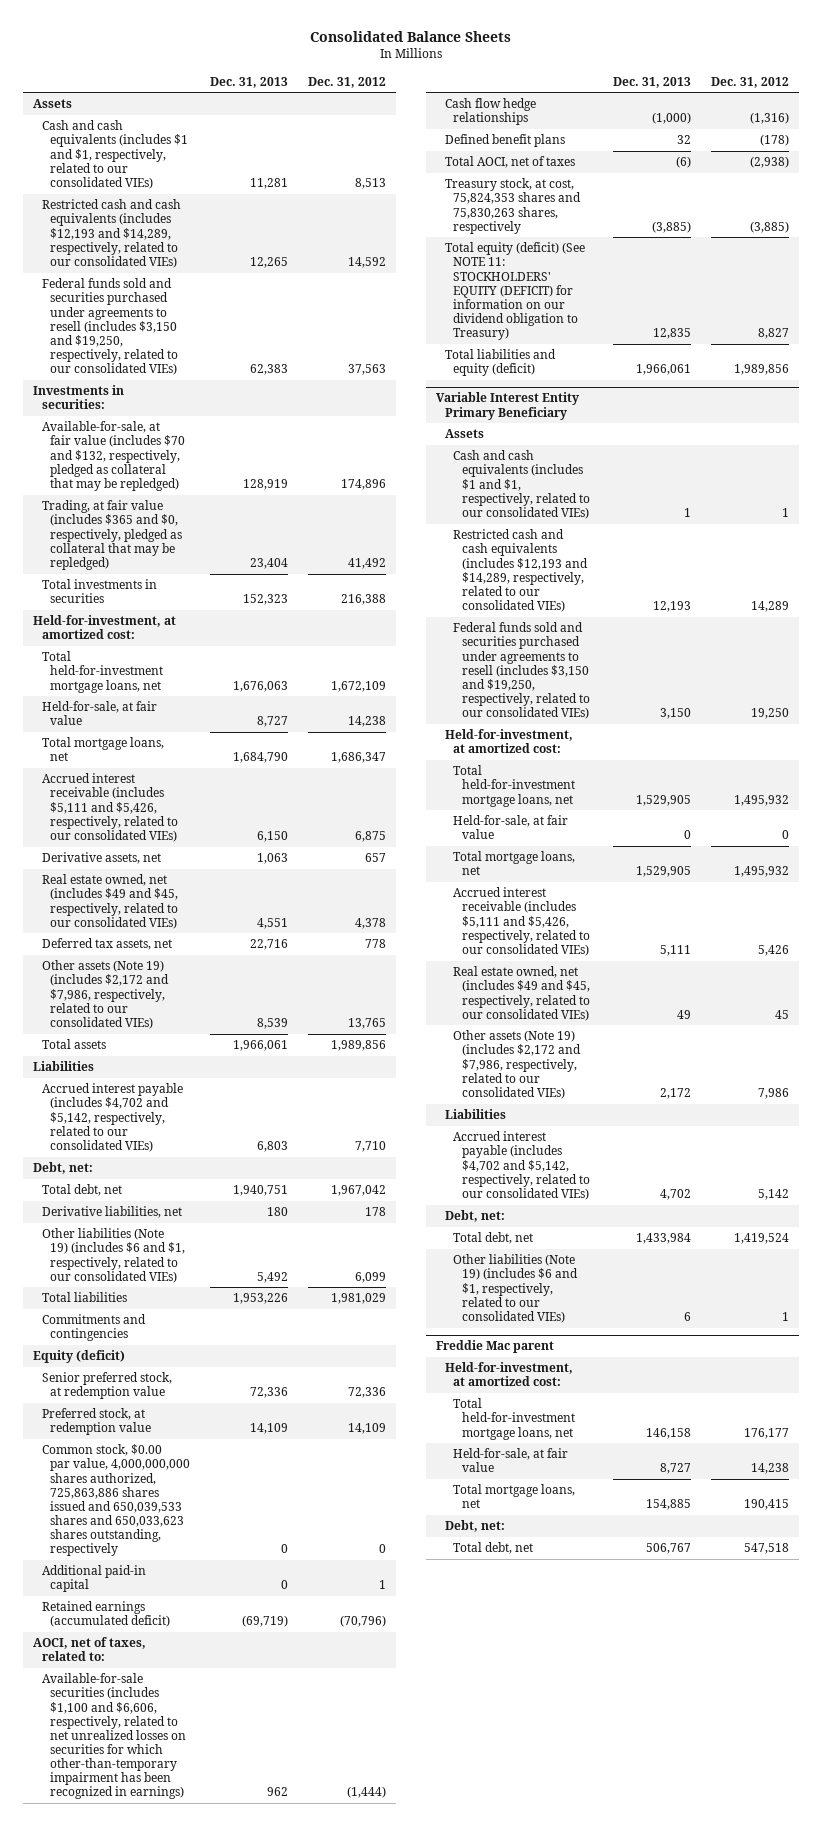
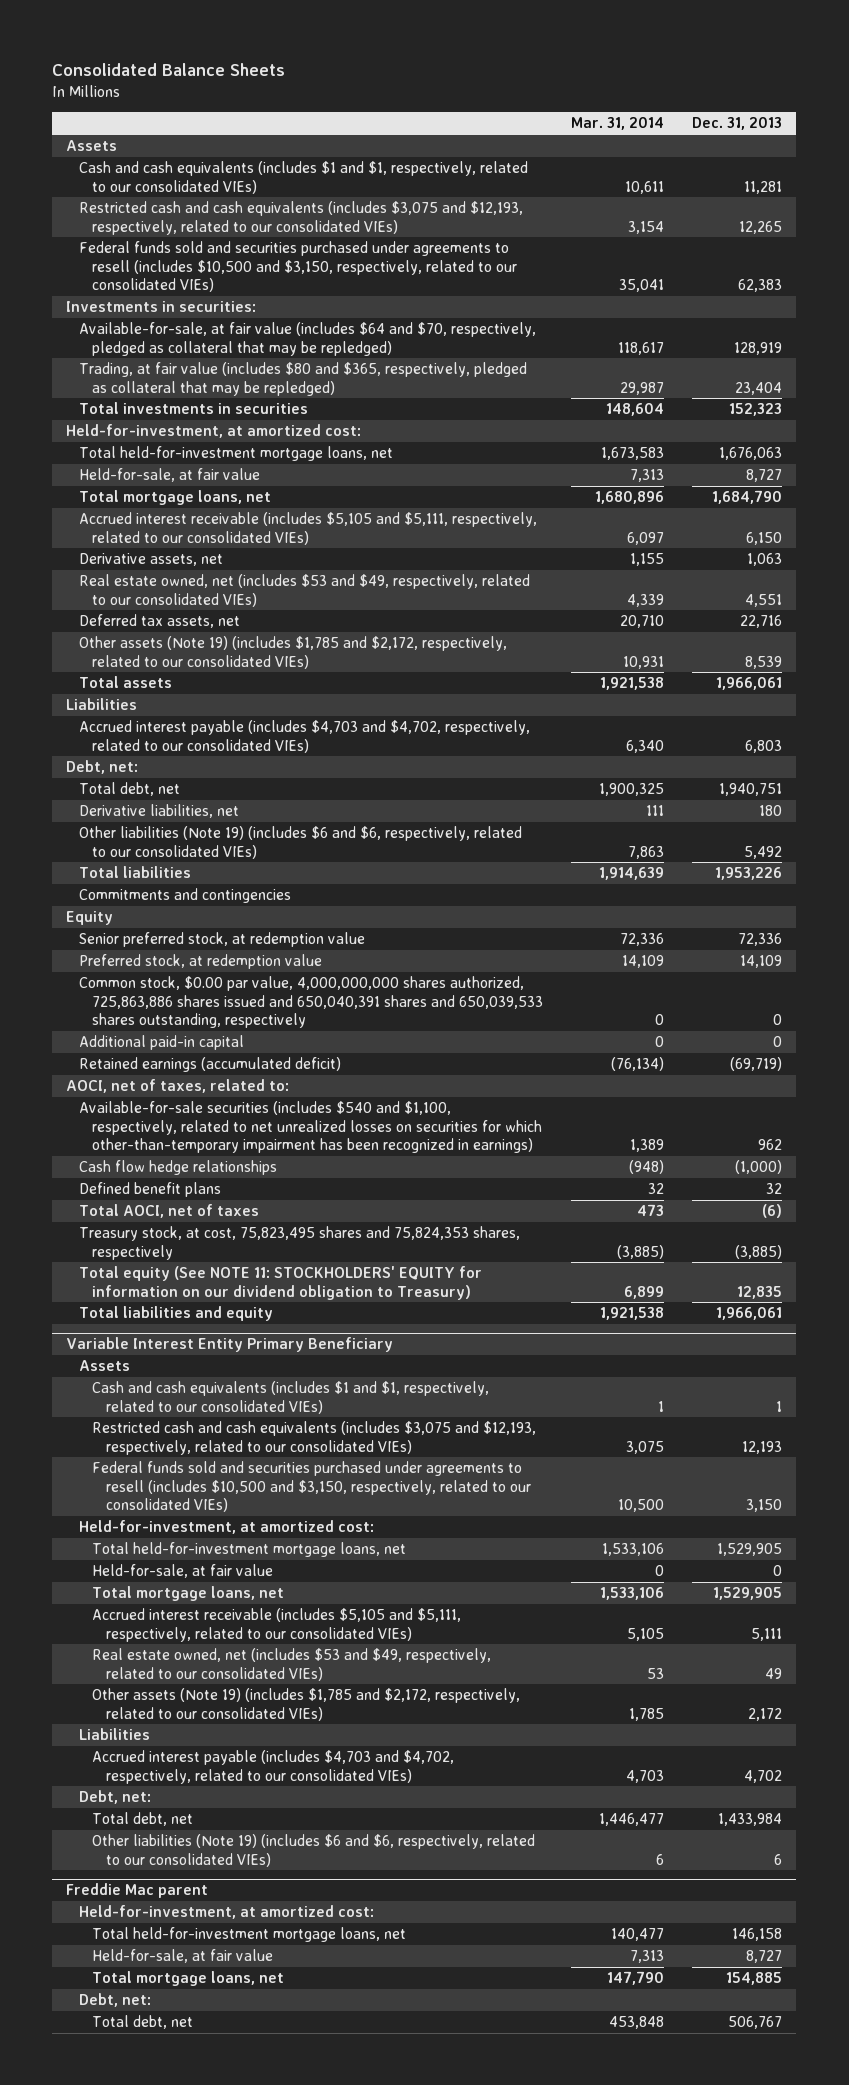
- | Dec. 31, 2013 | Dec. 31, 2012
+ | Mar. 31, 2014 | Dec. 31, 2013
- Restricted cash and cash equivalents (includes $12,193 and $14,289, respectively, related to our consolidated VIEs) | 12,265 | 14,592
- Federal funds sold and securities purchased under agreements to resell (includes $3,150 and $19,250, respectively, related to our consolidated VIEs) | 62,383 | 37,563
+ Restricted cash and cash equivalents (includes $3,075 and $12,193, respectively, related to our consolidated VIEs) | 3,154 | 12,265
+ Federal funds sold and securities purchased under agreements to resell (includes $10,500 and $3,150, respectively, related to our consolidated VIEs) | 35,041 | 62,383
- Available-for-sale, at fair value (includes $70 and $132, respectively, pledged as collateral that may be repledged) | 128,919 | 174,896
- Trading, at fair value (includes $365 and $0, respectively, pledged as collateral that may be repledged) | 23,404 | 41,492
+ Available-for-sale, at fair value (includes $64 and $70, respectively, pledged as collateral that may be repledged) | 118,617 | 128,919
+ Trading, at fair value (includes $80 and $365, respectively, pledged as collateral that may be repledged) | 29,987 | 23,404
- Accrued interest receivable (includes $5,111 and $5,426, respectively, related to our consolidated VIEs) | 6,150 | 6,875
+ Accrued interest receivable (includes $5,105 and $5,111, respectively, related to our consolidated VIEs) | 6,097 | 6,150
- Real estate owned, net (includes $49 and $45, respectively, related to our consolidated VIEs) | 4,551 | 4,378
+ Real estate owned, net (includes $53 and $49, respectively, related to our consolidated VIEs) | 4,339 | 4,551
- Other assets (Note 19) (includes $2,172 and $7,986, respectively, related to our consolidated VIEs) | 8,539 | 13,765
+ Other assets (Note 19) (includes $1,785 and $2,172, respectively, related to our consolidated VIEs) | 10,931 | 8,539
- Accrued interest payable (includes $4,702 and $5,142, respectively, related to our consolidated VIEs) | 6,803 | 7,710
+ Accrued interest payable (includes $4,703 and $4,702, respectively, related to our consolidated VIEs) | 6,340 | 6,803
- Other liabilities (Note 19) (includes $6 and $1, respectively, related to our consolidated VIEs) | 5,492 | 6,099
+ Other liabilities (Note 19) (includes $6 and $6, respectively, related to our consolidated VIEs) | 7,863 | 5,492
- Equity (deficit)
+ Equity
- Common stock, $0.00 par value, 4,000,000,000 shares authorized, 725,863,886 shares issued and 650,039,533 shares and 650,033,623 shares outstanding, respectively | 0 | 0
+ Common stock, $0.00 par value, 4,000,000,000 shares authorized, 725,863,886 shares issued and 650,040,391 shares and 650,039,533 shares outstanding, respectively | 0 | 0
- Available-for-sale securities (includes $1,100 and $6,606, respectively, related to net unrealized losses on securities for which other-than-temporary impairment has been recognized in earnings) | 962 | (1,444)
+ Available-for-sale securities (includes $540 and $1,100, respectively, related to net unrealized losses on securities for which other-than-temporary impairment has been recognized in earnings) | 1,389 | 962
- Treasury stock, at cost, 75,824,353 shares and 75,830,263 shares, respectively | (3,885) | (3,885)
- Total equity (deficit) (See NOTE 11: STOCKHOLDERS' EQUITY (DEFICIT) for information on our dividend obligation to Treasury) | 12,835 | 8,827
- Total liabilities and equity (deficit) | 1,966,061 | 1,989,856
+ Treasury stock, at cost, 75,823,495 shares and 75,824,353 shares, respectively | (3,885) | (3,885)
+ Total equity (See NOTE 11: STOCKHOLDERS' EQUITY for information on our dividend obligation to Treasury) | 6,899 | 12,835
+ Total liabilities and equity | 1,921,538 | 1,966,061
@ Variable Interest Entity Primary Beneficiary
- Restricted cash and cash equivalents (includes $12,193 and $14,289, respectively, related to our consolidated VIEs) | 12,193 | 14,289
- Federal funds sold and securities purchased under agreements to resell (includes $3,150 and $19,250, respectively, related to our consolidated VIEs) | 3,150 | 19,250
+ Restricted cash and cash equivalents (includes $3,075 and $12,193, respectively, related to our consolidated VIEs) | 3,075 | 12,193
+ Federal funds sold and securities purchased under agreements to resell (includes $10,500 and $3,150, respectively, related to our consolidated VIEs) | 10,500 | 3,150
- Accrued interest receivable (includes $5,111 and $5,426, respectively, related to our consolidated VIEs) | 5,111 | 5,426
- Real estate owned, net (includes $49 and $45, respectively, related to our consolidated VIEs) | 49 | 45
- Other assets (Note 19) (includes $2,172 and $7,986, respectively, related to our consolidated VIEs) | 2,172 | 7,986
+ Accrued interest receivable (includes $5,105 and $5,111, respectively, related to our consolidated VIEs) | 5,105 | 5,111
+ Real estate owned, net (includes $53 and $49, respectively, related to our consolidated VIEs) | 53 | 49
+ Other assets (Note 19) (includes $1,785 and $2,172, respectively, related to our consolidated VIEs) | 1,785 | 2,172
- Accrued interest payable (includes $4,702 and $5,142, respectively, related to our consolidated VIEs) | 4,702 | 5,142
+ Accrued interest payable (includes $4,703 and $4,702, respectively, related to our consolidated VIEs) | 4,703 | 4,702
- Other liabilities (Note 19) (includes $6 and $1, respectively, related to our consolidated VIEs) | 6 | 1
+ Other liabilities (Note 19) (includes $6 and $6, respectively, related to our consolidated VIEs) | 6 | 6

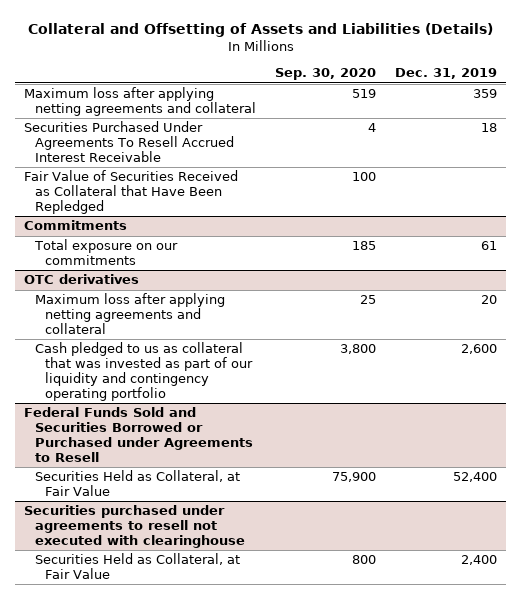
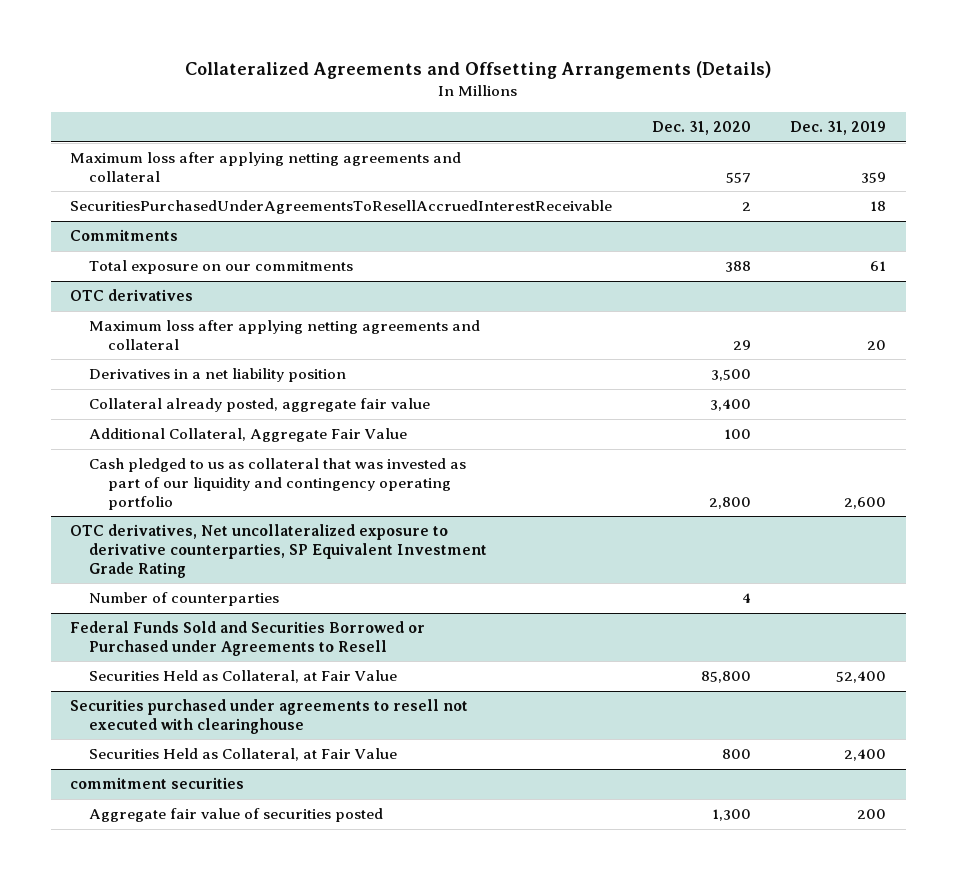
- Collateral and Offsetting of Assets and Liabilities (Details)
+ Collateralized Agreements and Offsetting Arrangements (Details)
- | Sep. 30, 2020 | Dec. 31, 2019
+ | Dec. 31, 2020 | Dec. 31, 2019
- Securities Purchased Under Agreements To Resell Accrued Interest Receivable | 4 | 18
- Fair Value of Securities Received as Collateral that Have Been Repledged | 100 |
+ SecuritiesPurchasedUnderAgreementsToResellAccruedInterestReceivable | 2 | 18
@ OTC derivatives
+ Derivatives in a net liability position | 3,500 |
+ Collateral already posted, aggregate fair value | 3,400 |
+ Additional Collateral, Aggregate Fair Value | 100 |
+ OTC derivatives, Net uncollateralized exposure to derivative counterparties, SP Equivalent Investment Grade Rating
+ Number of counterparties | 4 |
+ commitment securities
+ Aggregate fair value of securities posted | 1,300 | 200

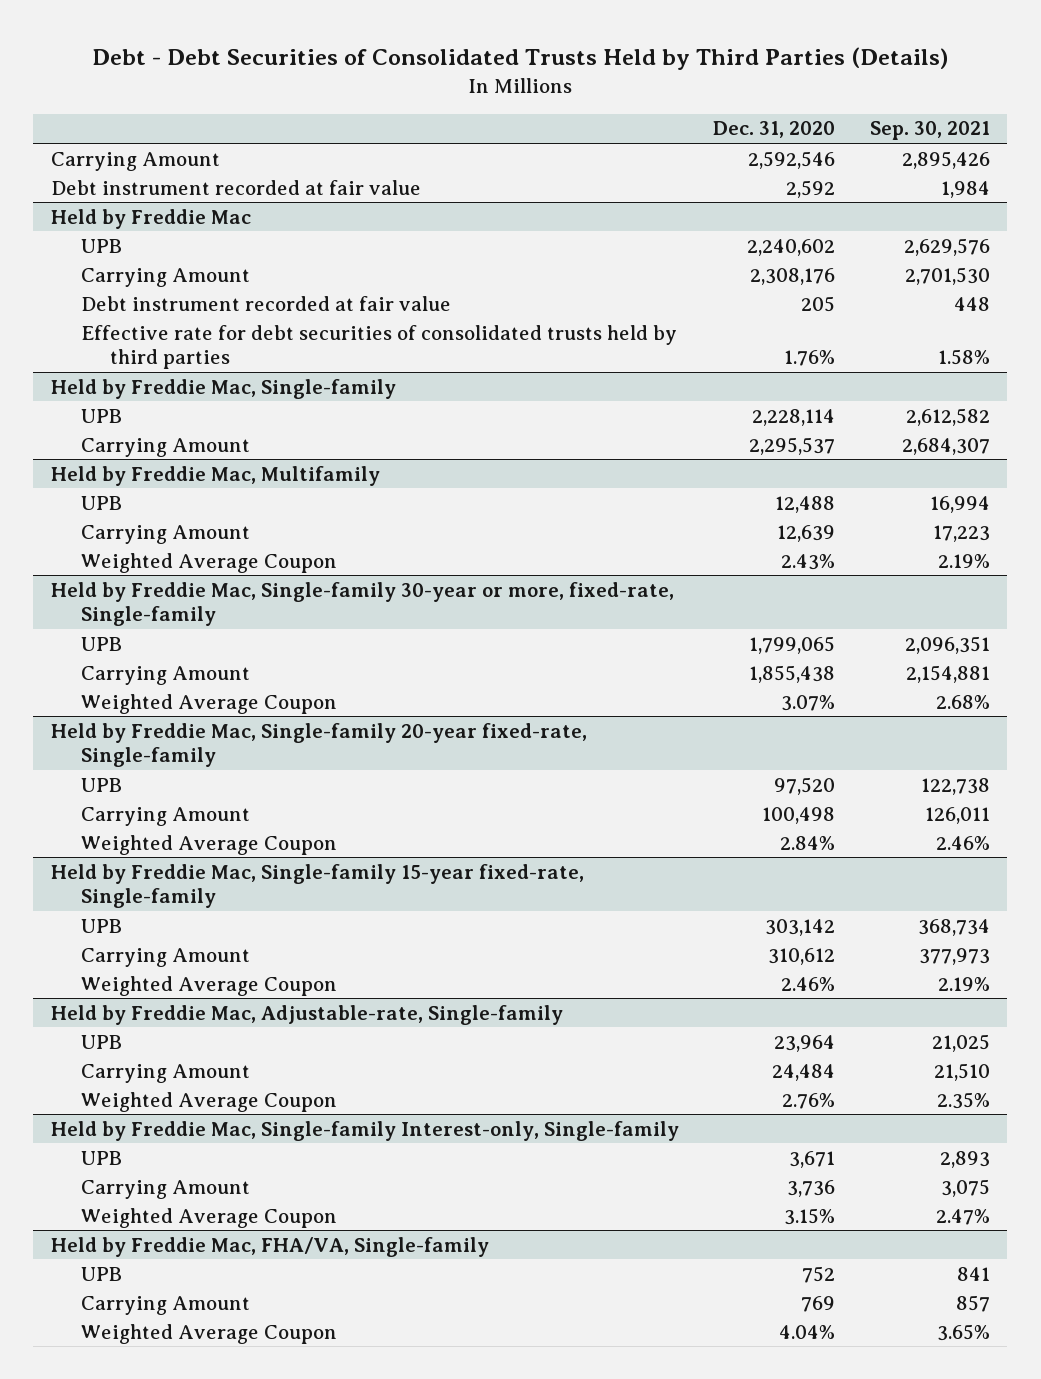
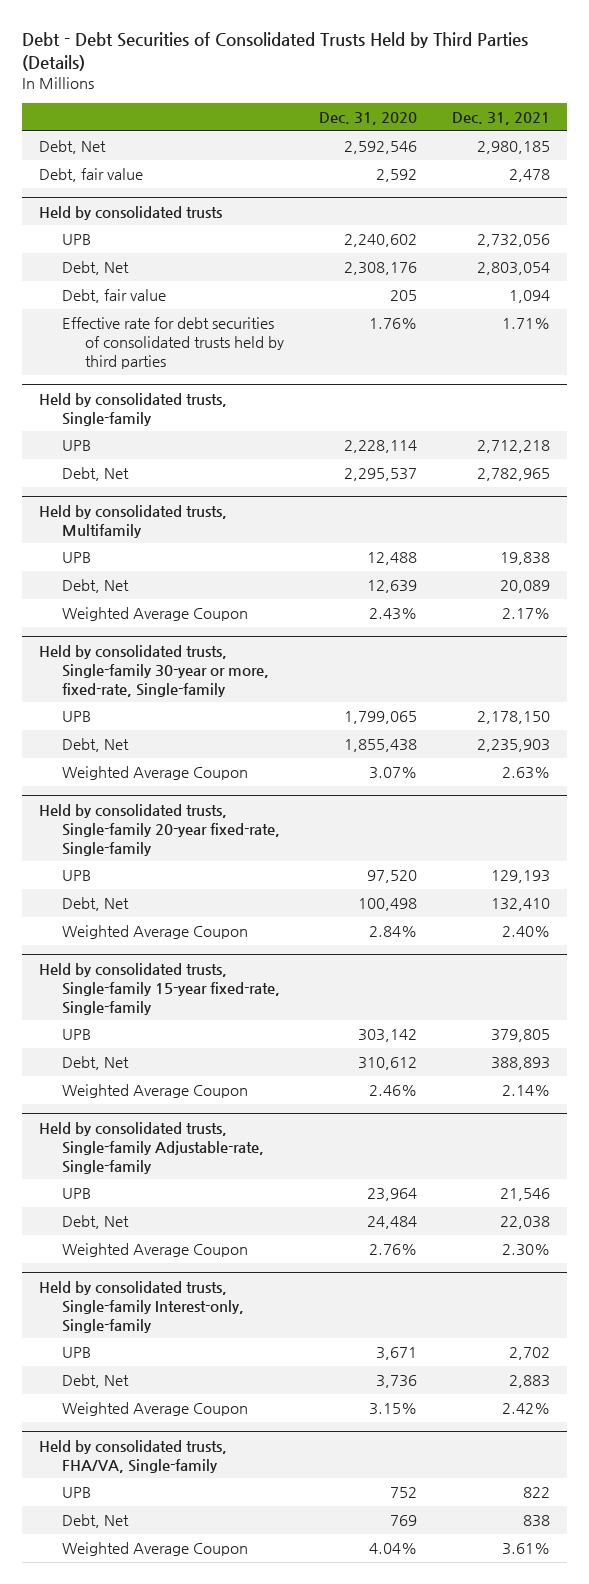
- | Dec. 31, 2020 | Sep. 30, 2021
+ | Dec. 31, 2020 | Dec. 31, 2021
- Carrying Amount | 2,592,546 | 2,895,426
- Debt instrument recorded at fair value | 2,592 | 1,984
- Held by Freddie Mac
+ Debt, Net | 2,592,546 | 2,980,185
+ Debt, fair value | 2,592 | 2,478
+ Held by consolidated trusts
- Carrying Amount | 2,308,176 | 2,701,530
- Debt instrument recorded at fair value | 205 | 448
+ Debt, Net | 2,308,176 | 2,803,054
+ Debt, fair value | 205 | 1,094
- Held by Freddie Mac, Single-family
+ Held by consolidated trusts, Single-family
- Carrying Amount | 2,295,537 | 2,684,307
- Held by Freddie Mac, Multifamily
+ Debt, Net | 2,295,537 | 2,782,965
+ Held by consolidated trusts, Multifamily
- Carrying Amount | 12,639 | 17,223
+ Debt, Net | 12,639 | 20,089
- Held by Freddie Mac, Single-family 30-year or more, fixed-rate, Single-family
+ Held by consolidated trusts, Single-family 30-year or more, fixed-rate, Single-family
- Carrying Amount | 1,855,438 | 2,154,881
+ Debt, Net | 1,855,438 | 2,235,903
- Held by Freddie Mac, Single-family 20-year fixed-rate, Single-family
+ Held by consolidated trusts, Single-family 20-year fixed-rate, Single-family
- Carrying Amount | 100,498 | 126,011
+ Debt, Net | 100,498 | 132,410
- Held by Freddie Mac, Single-family 15-year fixed-rate, Single-family
+ Held by consolidated trusts, Single-family 15-year fixed-rate, Single-family
- Carrying Amount | 310,612 | 377,973
+ Debt, Net | 310,612 | 388,893
- Held by Freddie Mac, Adjustable-rate, Single-family
+ Held by consolidated trusts, Single-family Adjustable-rate, Single-family
- Carrying Amount | 24,484 | 21,510
+ Debt, Net | 24,484 | 22,038
- Held by Freddie Mac, Single-family Interest-only, Single-family
+ Held by consolidated trusts, Single-family Interest-only, Single-family
- Carrying Amount | 3,736 | 3,075
+ Debt, Net | 3,736 | 2,883
- Held by Freddie Mac, FHA/VA, Single-family
+ Held by consolidated trusts, FHA/VA, Single-family
- Carrying Amount | 769 | 857
+ Debt, Net | 769 | 838

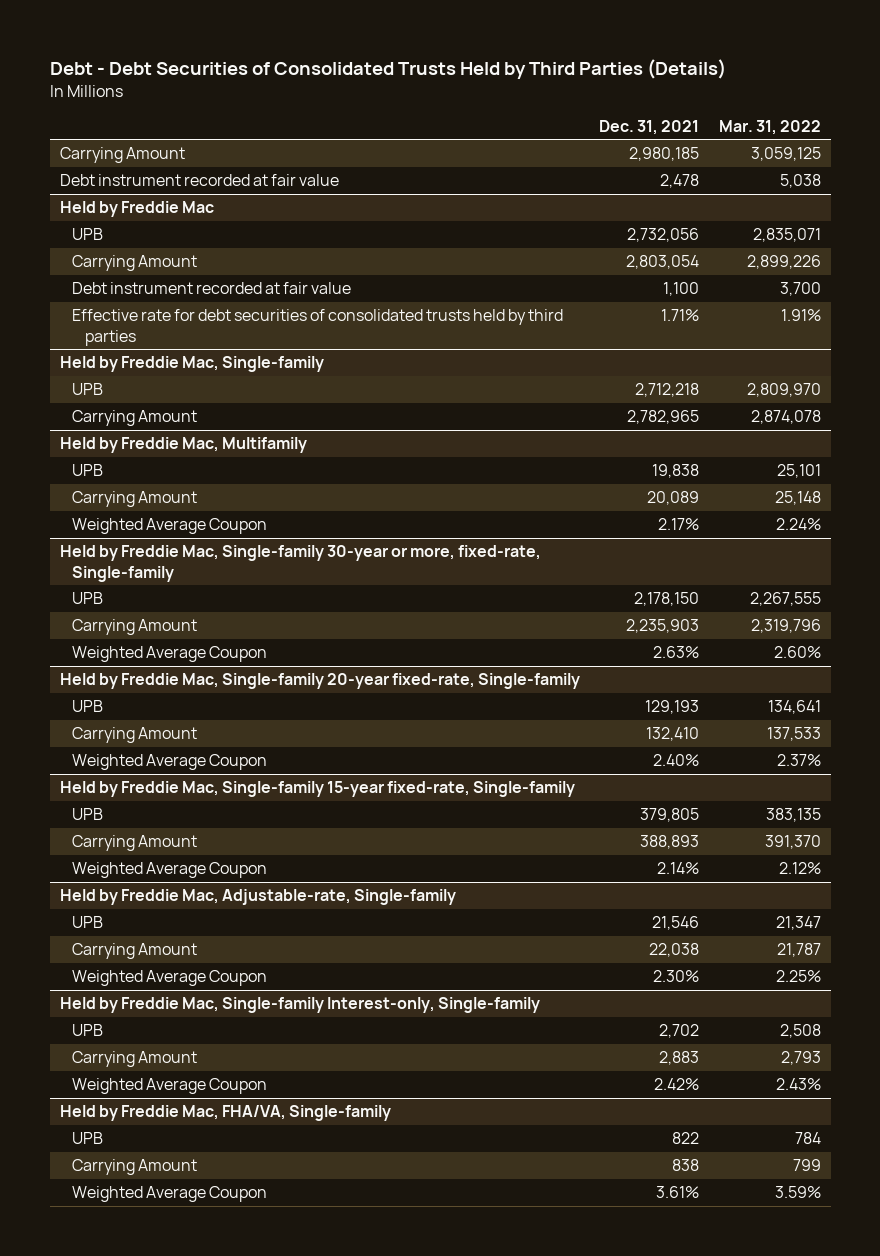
- | Dec. 31, 2020 | Dec. 31, 2021
+ | Dec. 31, 2021 | Mar. 31, 2022
- Debt, Net | 2,592,546 | 2,980,185
- Debt, fair value | 2,592 | 2,478
- Held by consolidated trusts
+ Carrying Amount | 2,980,185 | 3,059,125
+ Debt instrument recorded at fair value | 2,478 | 5,038
+ Held by Freddie Mac
- Debt, Net | 2,308,176 | 2,803,054
- Debt, fair value | 205 | 1,094
+ Carrying Amount | 2,803,054 | 2,899,226
+ Debt instrument recorded at fair value | 1,100 | 3,700
- Held by consolidated trusts, Single-family
+ Held by Freddie Mac, Single-family
- Debt, Net | 2,295,537 | 2,782,965
- Held by consolidated trusts, Multifamily
+ Carrying Amount | 2,782,965 | 2,874,078
+ Held by Freddie Mac, Multifamily
- Debt, Net | 12,639 | 20,089
+ Carrying Amount | 20,089 | 25,148
- Held by consolidated trusts, Single-family 30-year or more, fixed-rate, Single-family
+ Held by Freddie Mac, Single-family 30-year or more, fixed-rate, Single-family
- Debt, Net | 1,855,438 | 2,235,903
+ Carrying Amount | 2,235,903 | 2,319,796
- Held by consolidated trusts, Single-family 20-year fixed-rate, Single-family
+ Held by Freddie Mac, Single-family 20-year fixed-rate, Single-family
- Debt, Net | 100,498 | 132,410
+ Carrying Amount | 132,410 | 137,533
- Held by consolidated trusts, Single-family 15-year fixed-rate, Single-family
+ Held by Freddie Mac, Single-family 15-year fixed-rate, Single-family
- Debt, Net | 310,612 | 388,893
+ Carrying Amount | 388,893 | 391,370
- Held by consolidated trusts, Single-family Adjustable-rate, Single-family
+ Held by Freddie Mac, Adjustable-rate, Single-family
- Debt, Net | 24,484 | 22,038
+ Carrying Amount | 22,038 | 21,787
- Held by consolidated trusts, Single-family Interest-only, Single-family
+ Held by Freddie Mac, Single-family Interest-only, Single-family
- Debt, Net | 3,736 | 2,883
+ Carrying Amount | 2,883 | 2,793
- Held by consolidated trusts, FHA/VA, Single-family
+ Held by Freddie Mac, FHA/VA, Single-family
- Debt, Net | 769 | 838
+ Carrying Amount | 838 | 799

